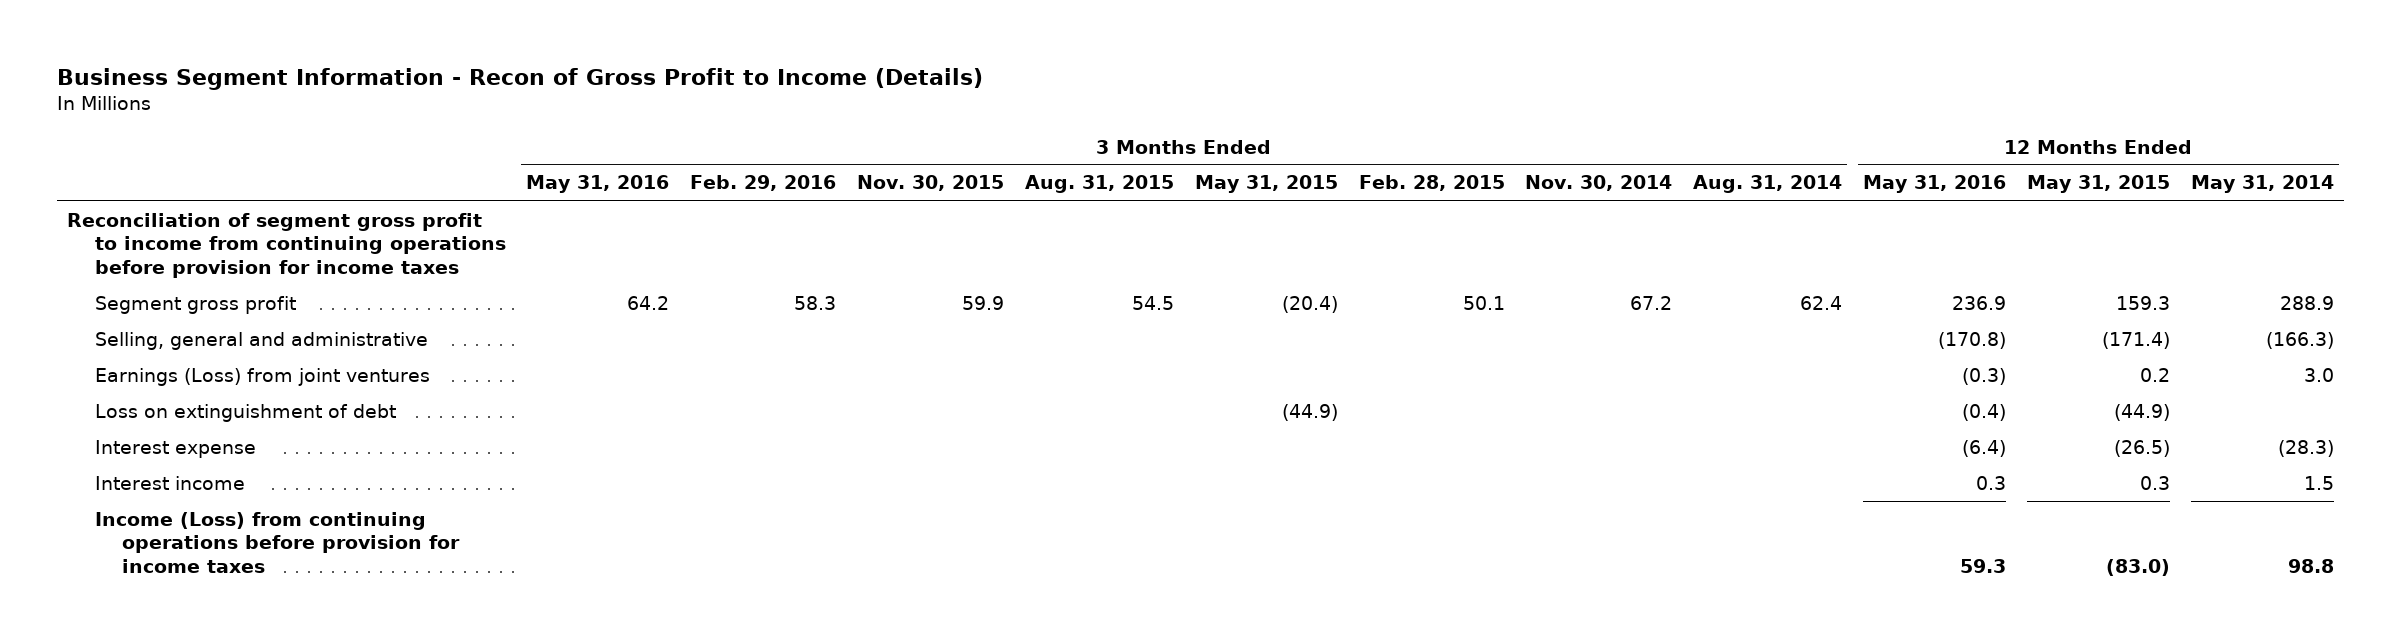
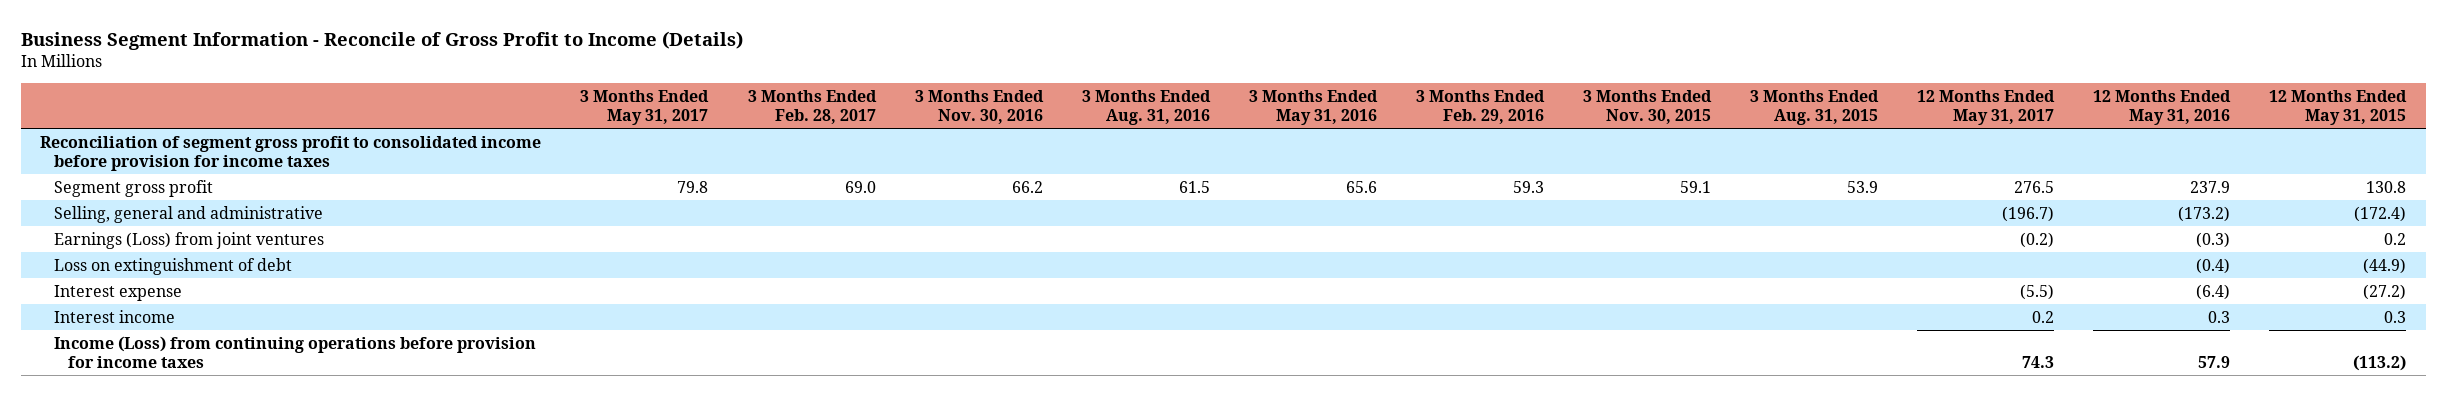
- Business Segment Information - Recon of Gross Profit to Income (Details)
+ Business Segment Information - Reconcile of Gross Profit to Income (Details)
- | 3 Months Ended May 31, 2016 | 3 Months Ended Feb. 29, 2016 | 3 Months Ended Nov. 30, 2015 | 3 Months Ended Aug. 31, 2015 | 3 Months Ended May 31, 2015 | 3 Months Ended Feb. 28, 2015 | 3 Months Ended Nov. 30, 2014 | 3 Months Ended Aug. 31, 2014 | 12 Months Ended May 31, 2016 | 12 Months Ended May 31, 2015 | 12 Months Ended May 31, 2014
+ | 3 Months Ended May 31, 2017 | 3 Months Ended Feb. 28, 2017 | 3 Months Ended Nov. 30, 2016 | 3 Months Ended Aug. 31, 2016 | 3 Months Ended May 31, 2016 | 3 Months Ended Feb. 29, 2016 | 3 Months Ended Nov. 30, 2015 | 3 Months Ended Aug. 31, 2015 | 12 Months Ended May 31, 2017 | 12 Months Ended May 31, 2016 | 12 Months Ended May 31, 2015
- Reconciliation of segment gross profit to income from continuing operations before provision for income taxes
- Segment gross profit | 64.2 | 58.3 | 59.9 | 54.5 | (20.4) | 50.1 | 67.2 | 62.4 | 236.9 | 159.3 | 288.9
- Selling, general and administrative | | | | | | | | | (170.8) | (171.4) | (166.3)
+ Reconciliation of segment gross profit to consolidated income before provision for income taxes
+ Segment gross profit | 79.8 | 69.0 | 66.2 | 61.5 | 65.6 | 59.3 | 59.1 | 53.9 | 276.5 | 237.9 | 130.8
+ Selling, general and administrative | | | | | | | | | (196.7) | (173.2) | (172.4)
- Interest expense | | | | | | | | | (6.4) | (26.5) | (28.3)
+ Interest expense | | | | | | | | | (5.5) | (6.4) | (27.2)
- Income (Loss) from continuing operations before provision for income taxes | | | | | | | | | 59.3 | (83.0) | 98.8
+ Income (Loss) from continuing operations before provision for income taxes | | | | | | | | | 74.3 | 57.9 | (113.2)

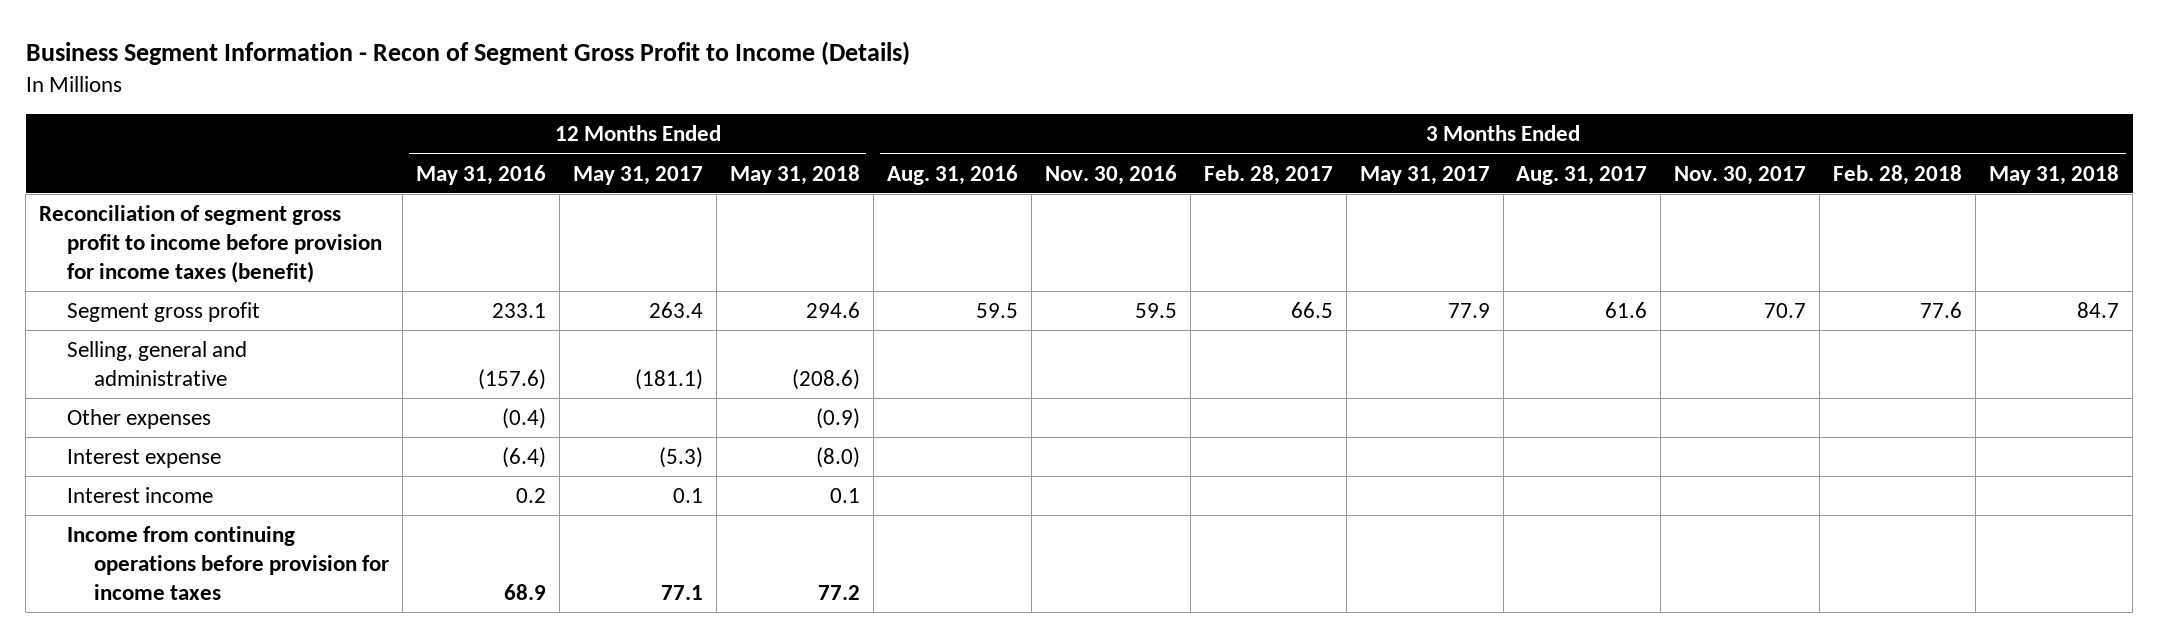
- Business Segment Information - Reconcile of Gross Profit to Income (Details)
+ Business Segment Information - Recon of Segment Gross Profit to Income (Details)
- | 3 Months Ended May 31, 2017 | 3 Months Ended Feb. 28, 2017 | 3 Months Ended Nov. 30, 2016 | 3 Months Ended Aug. 31, 2016 | 3 Months Ended May 31, 2016 | 3 Months Ended Feb. 29, 2016 | 3 Months Ended Nov. 30, 2015 | 3 Months Ended Aug. 31, 2015 | 12 Months Ended May 31, 2017 | 12 Months Ended May 31, 2016 | 12 Months Ended May 31, 2015
+ | 12 Months Ended May 31, 2016 | 12 Months Ended May 31, 2017 | 12 Months Ended May 31, 2018 | 3 Months Ended Aug. 31, 2016 | 3 Months Ended Nov. 30, 2016 | 3 Months Ended Feb. 28, 2017 | 3 Months Ended May 31, 2017 | 3 Months Ended Aug. 31, 2017 | 3 Months Ended Nov. 30, 2017 | 3 Months Ended Feb. 28, 2018 | 3 Months Ended May 31, 2018
- Reconciliation of segment gross profit to consolidated income before provision for income taxes
- Segment gross profit | 79.8 | 69.0 | 66.2 | 61.5 | 65.6 | 59.3 | 59.1 | 53.9 | 276.5 | 237.9 | 130.8
- Selling, general and administrative | | | | | | | | | (196.7) | (173.2) | (172.4)
- Earnings (Loss) from joint ventures | | | | | | | | | (0.2) | (0.3) | 0.2
- Loss on extinguishment of debt | | | | | | | | | | (0.4) | (44.9)
- Interest expense | | | | | | | | | (5.5) | (6.4) | (27.2)
- Interest income | | | | | | | | | 0.2 | 0.3 | 0.3
- Income (Loss) from continuing operations before provision for income taxes | | | | | | | | | 74.3 | 57.9 | (113.2)
+ Reconciliation of segment gross profit to income before provision for income taxes (benefit)
+ Segment gross profit | 233.1 | 263.4 | 294.6 | 59.5 | 59.5 | 66.5 | 77.9 | 61.6 | 70.7 | 77.6 | 84.7
+ Selling, general and administrative | (157.6) | (181.1) | (208.6) | | | | | | | |
+ Other expenses | (0.4) | | (0.9) | | | | | | | |
+ Interest expense | (6.4) | (5.3) | (8.0) | | | | | | | |
+ Interest income | 0.2 | 0.1 | 0.1 | | | | | | | |
+ Income from continuing operations before provision for income taxes | 68.9 | 77.1 | 77.2 | | | | | | | |

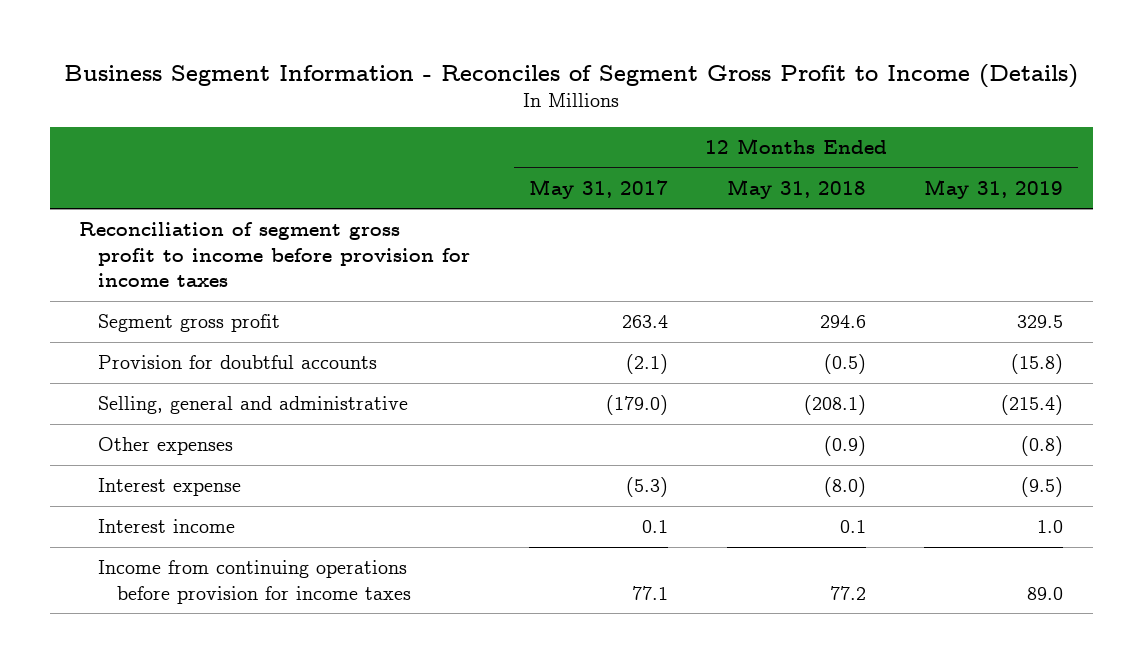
- Business Segment Information - Recon of Segment Gross Profit to Income (Details)
+ Business Segment Information - Reconciles of Segment Gross Profit to Income (Details)
- | 12 Months Ended May 31, 2016 | 12 Months Ended May 31, 2017 | 12 Months Ended May 31, 2018 | 3 Months Ended Aug. 31, 2016 | 3 Months Ended Nov. 30, 2016 | 3 Months Ended Feb. 28, 2017 | 3 Months Ended May 31, 2017 | 3 Months Ended Aug. 31, 2017 | 3 Months Ended Nov. 30, 2017 | 3 Months Ended Feb. 28, 2018 | 3 Months Ended May 31, 2018
+ | 12 Months Ended May 31, 2017 | 12 Months Ended May 31, 2018 | 12 Months Ended May 31, 2019
- Reconciliation of segment gross profit to income before provision for income taxes (benefit)
+ Reconciliation of segment gross profit to income before provision for income taxes
- Selling, general and administrative | (157.6) | (181.1) | (208.6) | | | | | | | |
+ Provision for doubtful accounts | (2.1) | (0.5) | (15.8)
+ Selling, general and administrative | (179.0) | (208.1) | (215.4)

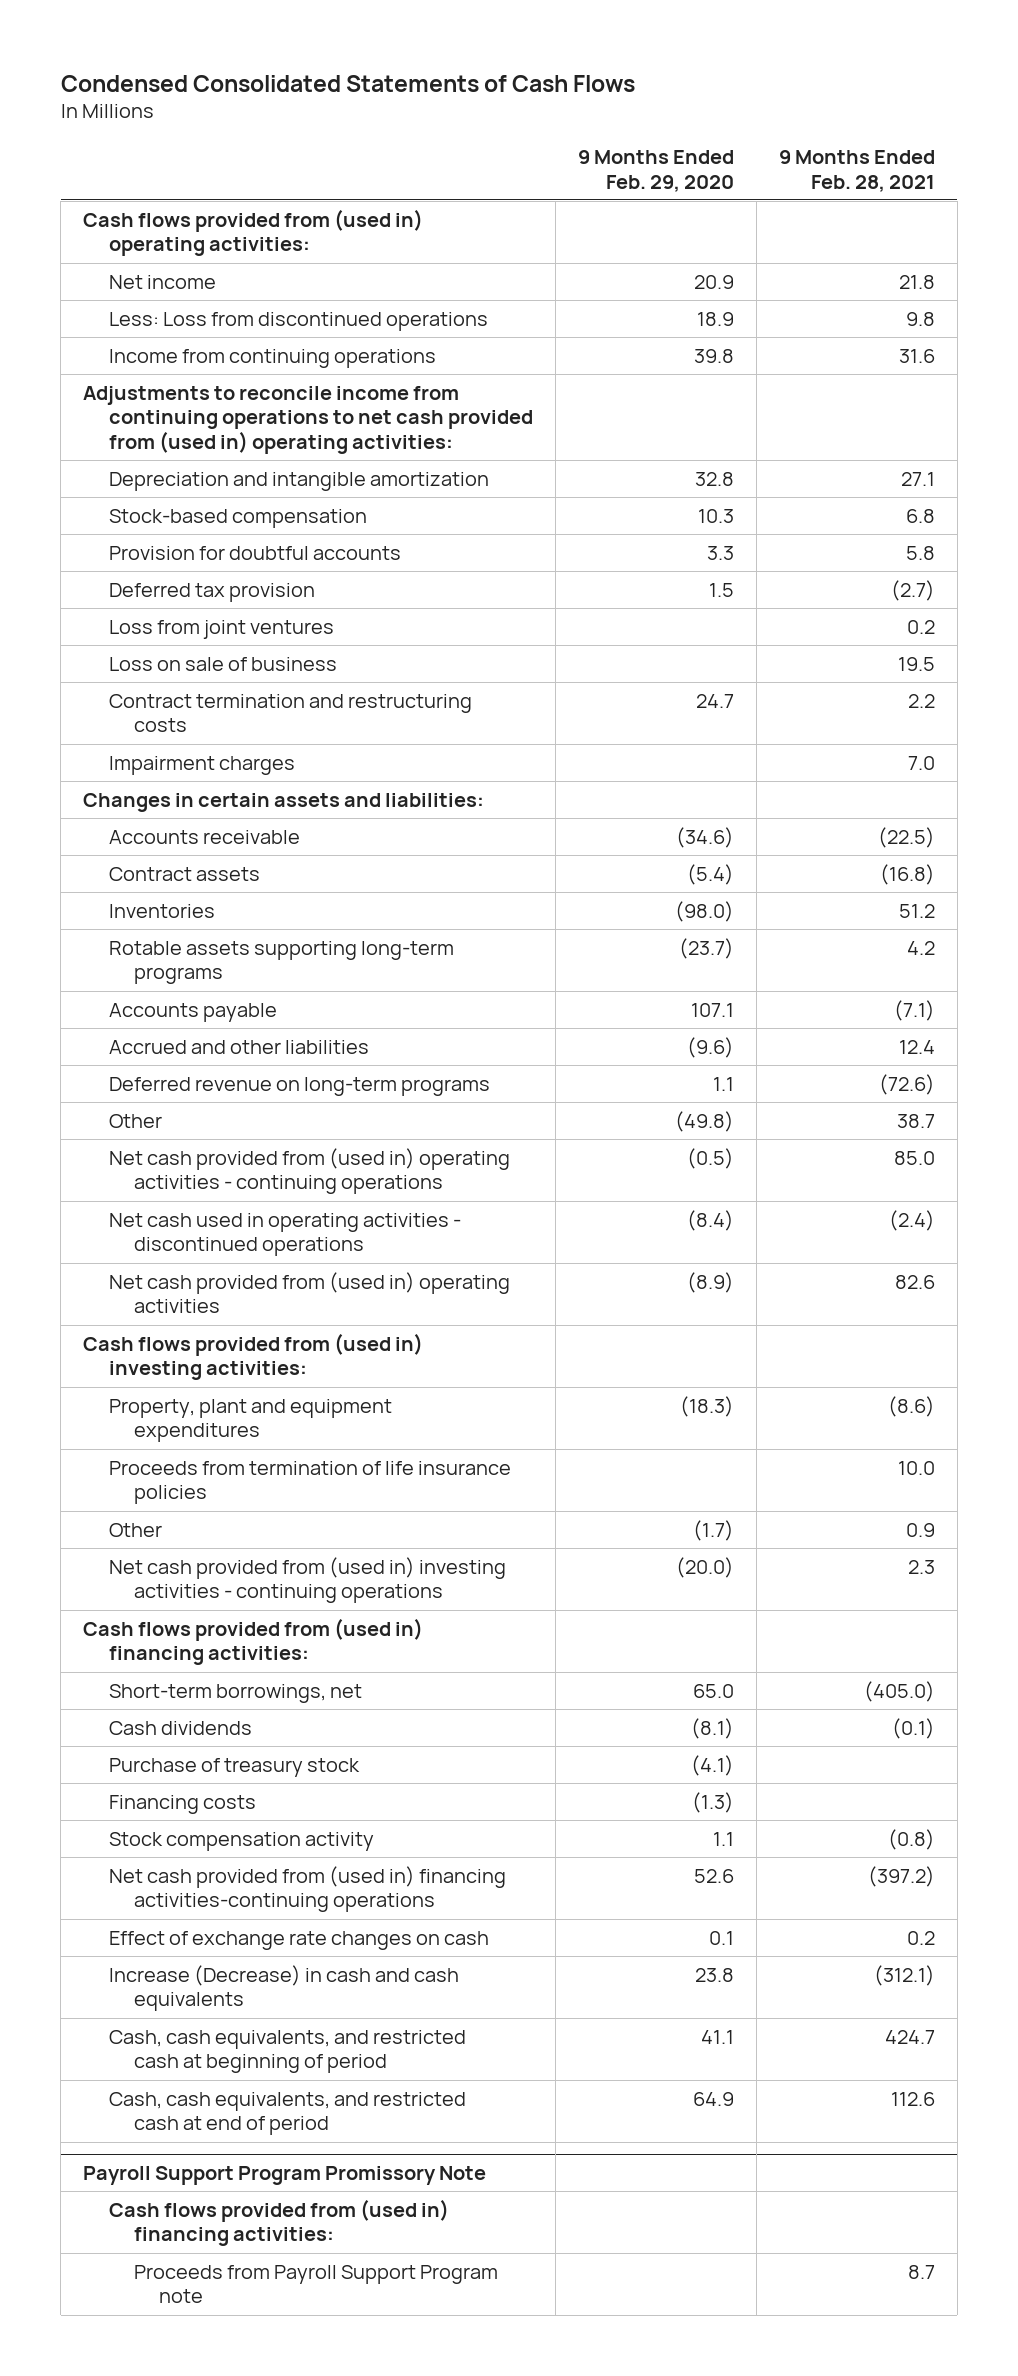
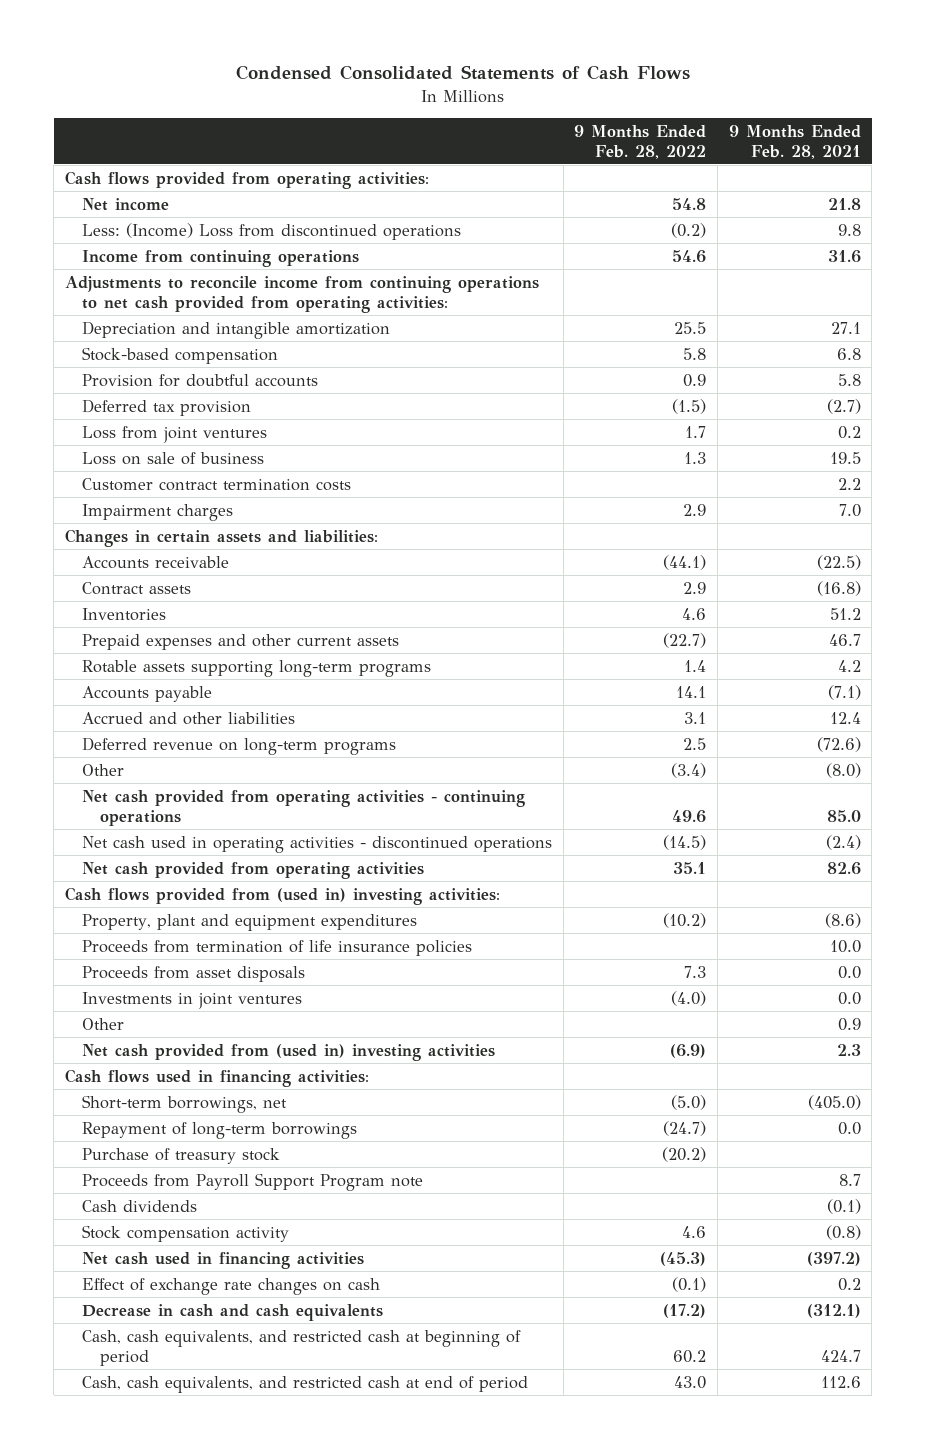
- | 9 Months Ended Feb. 29, 2020 | 9 Months Ended Feb. 28, 2021
+ | 9 Months Ended Feb. 28, 2022 | 9 Months Ended Feb. 28, 2021
- Cash flows provided from (used in) operating activities:
+ Cash flows provided from operating activities:
- Less: Loss from discontinued operations | 18.9 | 9.8
+ Less: (Income) Loss from discontinued operations | (0.2) | 9.8
- Adjustments to reconcile income from continuing operations to net cash provided from (used in) operating activities:
+ Adjustments to reconcile income from continuing operations to net cash provided from operating activities:
- Contract termination and restructuring costs | 24.7 | 2.2
+ Customer contract termination costs | | 2.2
+ Prepaid expenses and other current assets | (22.7) | 46.7
- Other | (49.8) | 38.7
- Net cash provided from (used in) operating activities - continuing operations | (0.5) | 85.0
+ Other | (3.4) | (8.0)
+ Net cash provided from operating activities - continuing operations | 49.6 | 85.0
- Net cash provided from (used in) operating activities | (8.9) | 82.6
+ Net cash provided from operating activities | 35.1 | 82.6
+ Proceeds from asset disposals | 7.3 | 0.0
+ Investments in joint ventures | (4.0) | 0.0
- Net cash provided from (used in) investing activities - continuing operations | (20.0) | 2.3
- Cash flows provided from (used in) financing activities:
+ Net cash provided from (used in) investing activities | (6.9) | 2.3
+ Cash flows used in financing activities:
+ Repayment of long-term borrowings | (24.7) | 0.0
- Financing costs | (1.3) |
+ Proceeds from Payroll Support Program note | | 8.7
moved down: Cash dividends | | (0.1)
- Net cash provided from (used in) financing activities-continuing operations | 52.6 | (397.2)
+ Net cash used in financing activities | (45.3) | (397.2)
- Increase (Decrease) in cash and cash equivalents | 23.8 | (312.1)
+ Decrease in cash and cash equivalents | (17.2) | (312.1)
- Payroll Support Program Promissory Note
- Cash flows provided from (used in) financing activities:
- Proceeds from Payroll Support Program note | | 8.7

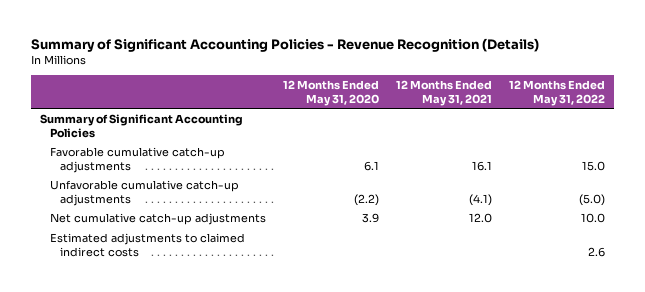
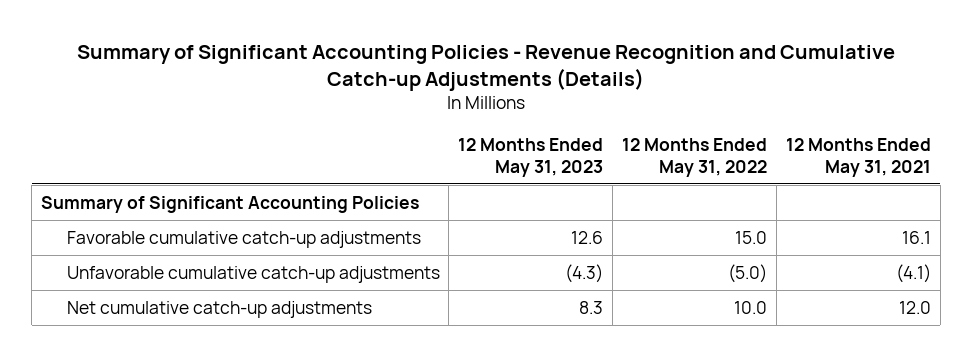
- Summary of Significant Accounting Policies - Revenue Recognition (Details)
+ Summary of Significant Accounting Policies - Revenue Recognition and Cumulative Catch-up Adjustments (Details)
- | 12 Months Ended May 31, 2020 | 12 Months Ended May 31, 2021 | 12 Months Ended May 31, 2022
+ | 12 Months Ended May 31, 2023 | 12 Months Ended May 31, 2022 | 12 Months Ended May 31, 2021
- Estimated adjustments to claimed indirect costs | | | 2.6

